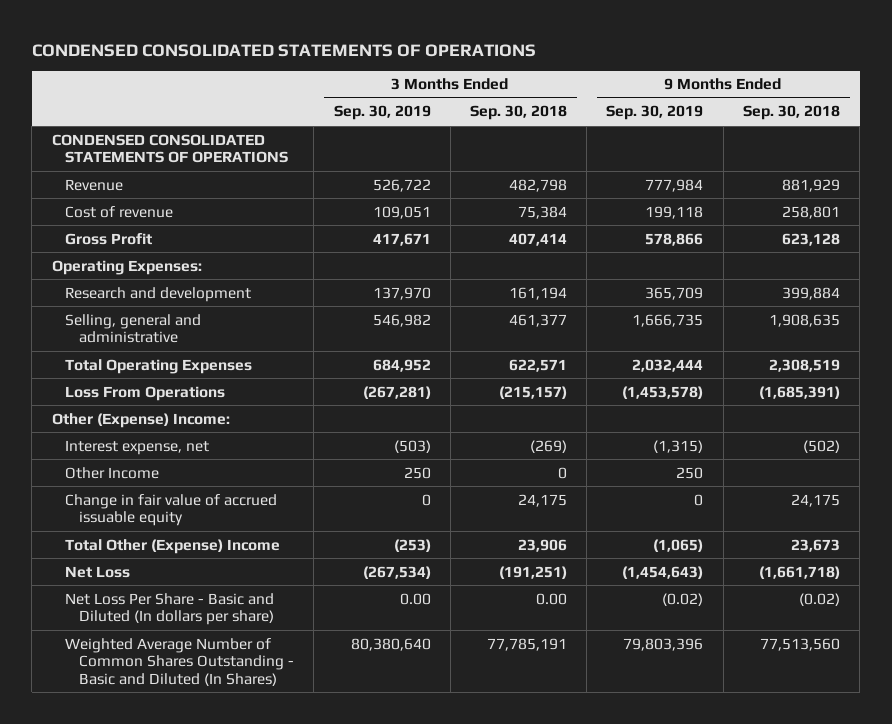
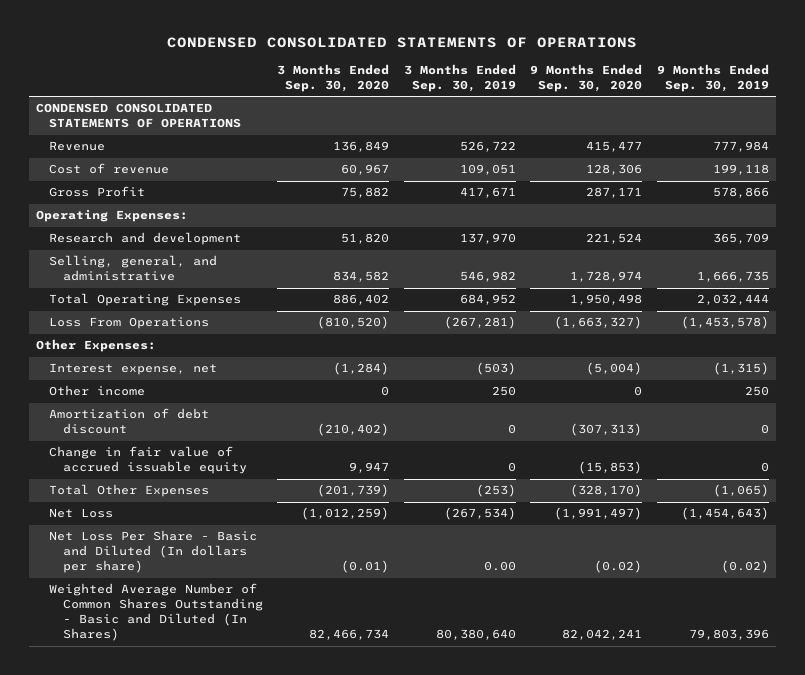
- | 3 Months Ended Sep. 30, 2019 | 3 Months Ended Sep. 30, 2018 | 9 Months Ended Sep. 30, 2019 | 9 Months Ended Sep. 30, 2018
+ | 3 Months Ended Sep. 30, 2020 | 3 Months Ended Sep. 30, 2019 | 9 Months Ended Sep. 30, 2020 | 9 Months Ended Sep. 30, 2019
- Selling, general and administrative | 546,982 | 461,377 | 1,666,735 | 1,908,635
+ Selling, general, and administrative | 834,582 | 546,982 | 1,728,974 | 1,666,735
- Other (Expense) Income:
+ Other Expenses:
- Other Income | 250 | 0 | 250 |
+ Other income | 0 | 250 | 0 | 250
+ Amortization of debt discount | (210,402) | 0 | (307,313) | 0
- Total Other (Expense) Income | (253) | 23,906 | (1,065) | 23,673
+ Total Other Expenses | (201,739) | (253) | (328,170) | (1,065)

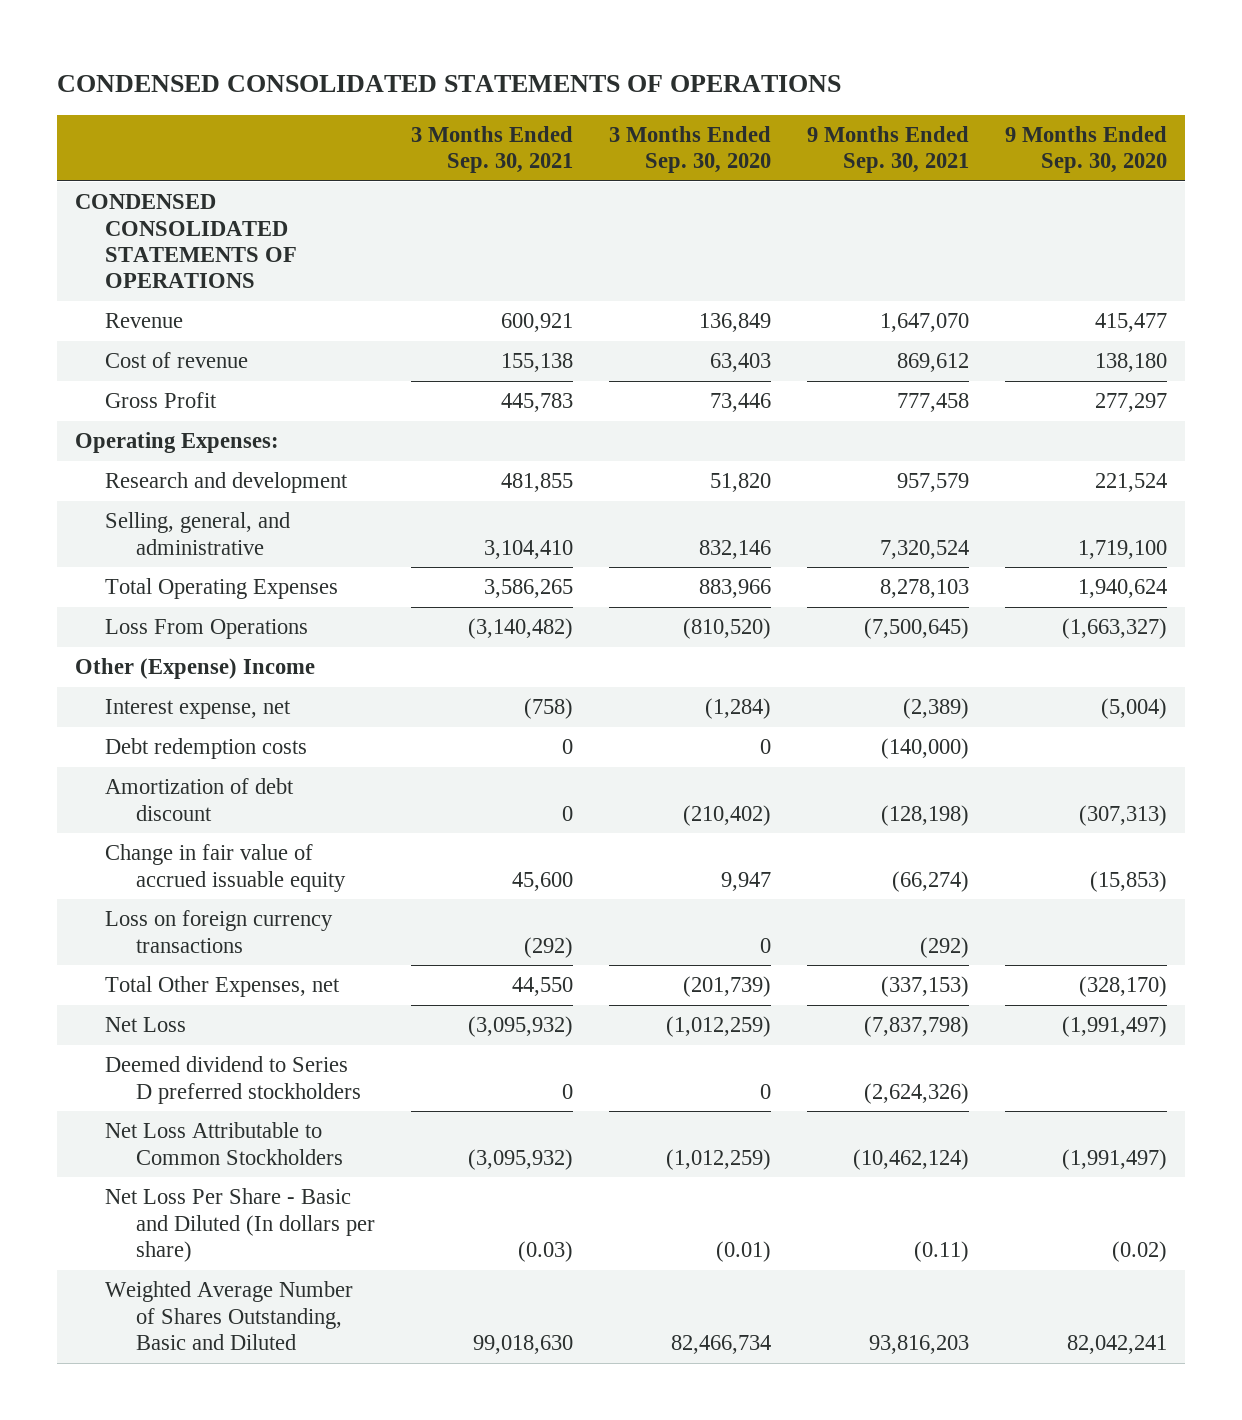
- | 3 Months Ended Sep. 30, 2020 | 3 Months Ended Sep. 30, 2019 | 9 Months Ended Sep. 30, 2020 | 9 Months Ended Sep. 30, 2019
+ | 3 Months Ended Sep. 30, 2021 | 3 Months Ended Sep. 30, 2020 | 9 Months Ended Sep. 30, 2021 | 9 Months Ended Sep. 30, 2020
- Cost of revenue | 60,967 | 109,051 | 128,306 | 199,118
- Gross Profit | 75,882 | 417,671 | 287,171 | 578,866
+ Cost of revenue | 155,138 | 63,403 | 869,612 | 138,180
+ Gross Profit | 445,783 | 73,446 | 777,458 | 277,297
- Selling, general, and administrative | 834,582 | 546,982 | 1,728,974 | 1,666,735
- Total Operating Expenses | 886,402 | 684,952 | 1,950,498 | 2,032,444
+ Selling, general, and administrative | 3,104,410 | 832,146 | 7,320,524 | 1,719,100
+ Total Operating Expenses | 3,586,265 | 883,966 | 8,278,103 | 1,940,624
- Other Expenses:
+ Other (Expense) Income
- Other income | 0 | 250 | 0 | 250
+ Debt redemption costs | 0 | 0 | (140,000) |
- Total Other Expenses | (201,739) | (253) | (328,170) | (1,065)
+ Loss on foreign currency transactions | (292) | 0 | (292) |
+ Total Other Expenses, net | 44,550 | (201,739) | (337,153) | (328,170)
+ Deemed dividend to Series D preferred stockholders | 0 | 0 | (2,624,326) |
+ Net Loss Attributable to Common Stockholders | (3,095,932) | (1,012,259) | (10,462,124) | (1,991,497)
- Weighted Average Number of Common Shares Outstanding - Basic and Diluted (In Shares) | 82,466,734 | 80,380,640 | 82,042,241 | 79,803,396
+ Weighted Average Number of Shares Outstanding, Basic and Diluted | 99,018,630 | 82,466,734 | 93,816,203 | 82,042,241

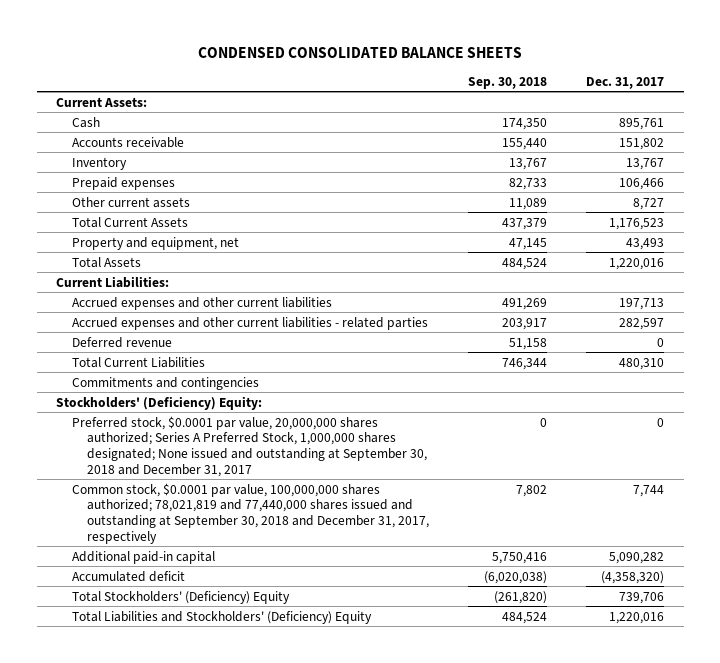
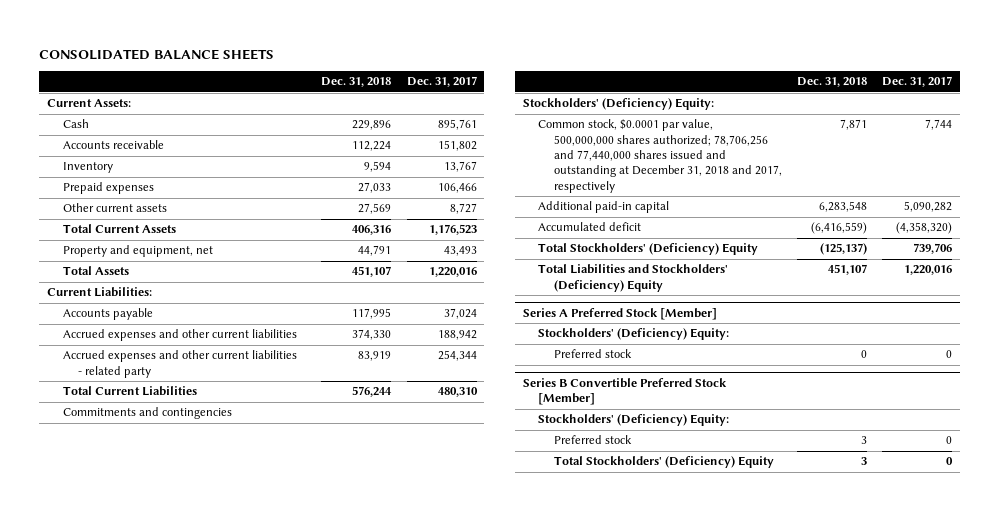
- CONDENSED CONSOLIDATED BALANCE SHEETS
+ CONSOLIDATED BALANCE SHEETS
- | Sep. 30, 2018 | Dec. 31, 2017
+ | Dec. 31, 2018 | Dec. 31, 2017
- Accrued expenses and other current liabilities | 491,269 | 197,713
- Accrued expenses and other current liabilities - related parties | 203,917 | 282,597
- Deferred revenue | 51,158 | 0
+ Accounts payable | 117,995 | 37,024
+ Accrued expenses and other current liabilities | 374,330 | 188,942
+ Accrued expenses and other current liabilities - related party | 83,919 | 254,344
- Preferred stock, $0.0001 par value, 20,000,000 shares authorized; Series A Preferred Stock, 1,000,000 shares designated; None issued and outstanding at September 30, 2018 and December 31, 2017 | 0 | 0
- Common stock, $0.0001 par value, 100,000,000 shares authorized; 78,021,819 and 77,440,000 shares issued and outstanding at September 30, 2018 and December 31, 2017, respectively | 7,802 | 7,744
+ Common stock, $0.0001 par value, 500,000,000 shares authorized; 78,706,256 and 77,440,000 shares issued and outstanding at December 31, 2018 and 2017, respectively | 7,871 | 7,744
+ Series A Preferred Stock [Member]
+ Stockholders' (Deficiency) Equity:
+ Preferred stock | 0 | 0
+ Series B Convertible Preferred Stock [Member]
+ Stockholders' (Deficiency) Equity:
+ Preferred stock | 3 | 0
+ Total Stockholders' (Deficiency) Equity | 3 | 0

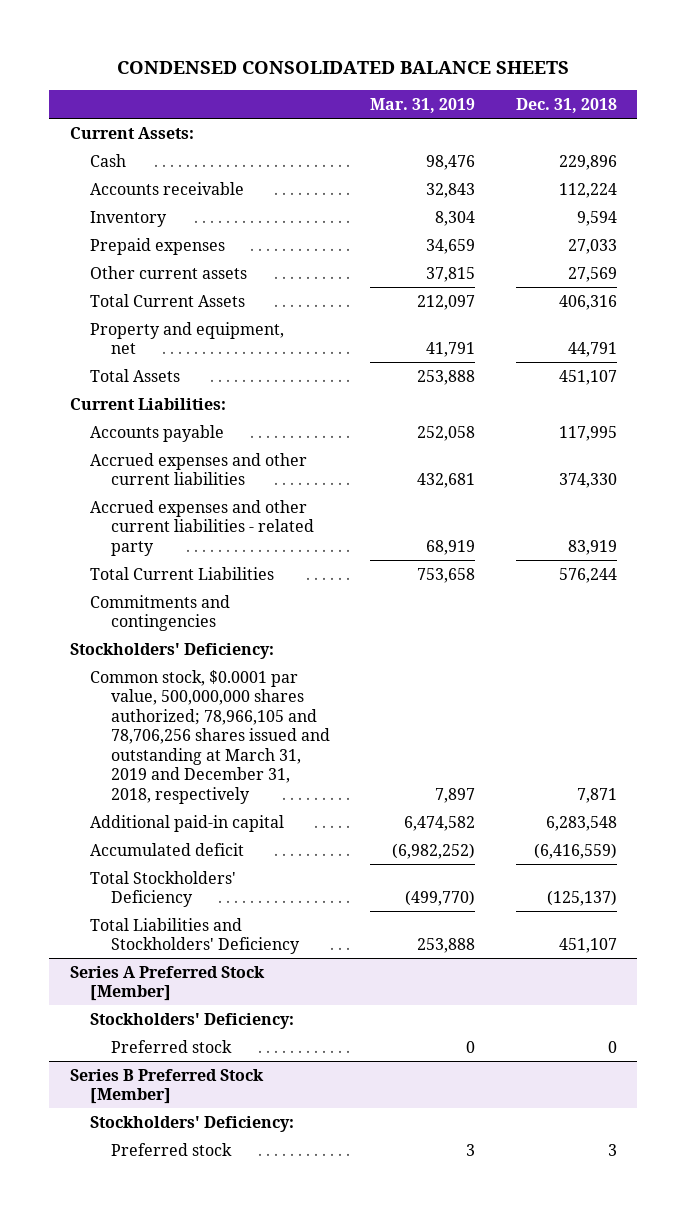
- CONSOLIDATED BALANCE SHEETS
+ CONDENSED CONSOLIDATED BALANCE SHEETS
- | Dec. 31, 2018 | Dec. 31, 2017
+ | Mar. 31, 2019 | Dec. 31, 2018
- Stockholders' (Deficiency) Equity:
- Common stock, $0.0001 par value, 500,000,000 shares authorized; 78,706,256 and 77,440,000 shares issued and outstanding at December 31, 2018 and 2017, respectively | 7,871 | 7,744
+ Stockholders' Deficiency:
+ Common stock, $0.0001 par value, 500,000,000 shares authorized; 78,966,105 and 78,706,256 shares issued and outstanding at March 31, 2019 and December 31, 2018, respectively | 7,897 | 7,871
- Total Stockholders' (Deficiency) Equity | (125,137) | 739,706
- Total Liabilities and Stockholders' (Deficiency) Equity | 451,107 | 1,220,016
+ Total Stockholders' Deficiency | (499,770) | (125,137)
+ Total Liabilities and Stockholders' Deficiency | 253,888 | 451,107
@ Series A Preferred Stock [Member]
- Stockholders' (Deficiency) Equity:
+ Stockholders' Deficiency:
- Series B Convertible Preferred Stock [Member]
- Stockholders' (Deficiency) Equity:
+ Series B Preferred Stock [Member]
+ Stockholders' Deficiency:
- Total Stockholders' (Deficiency) Equity | 3 | 0

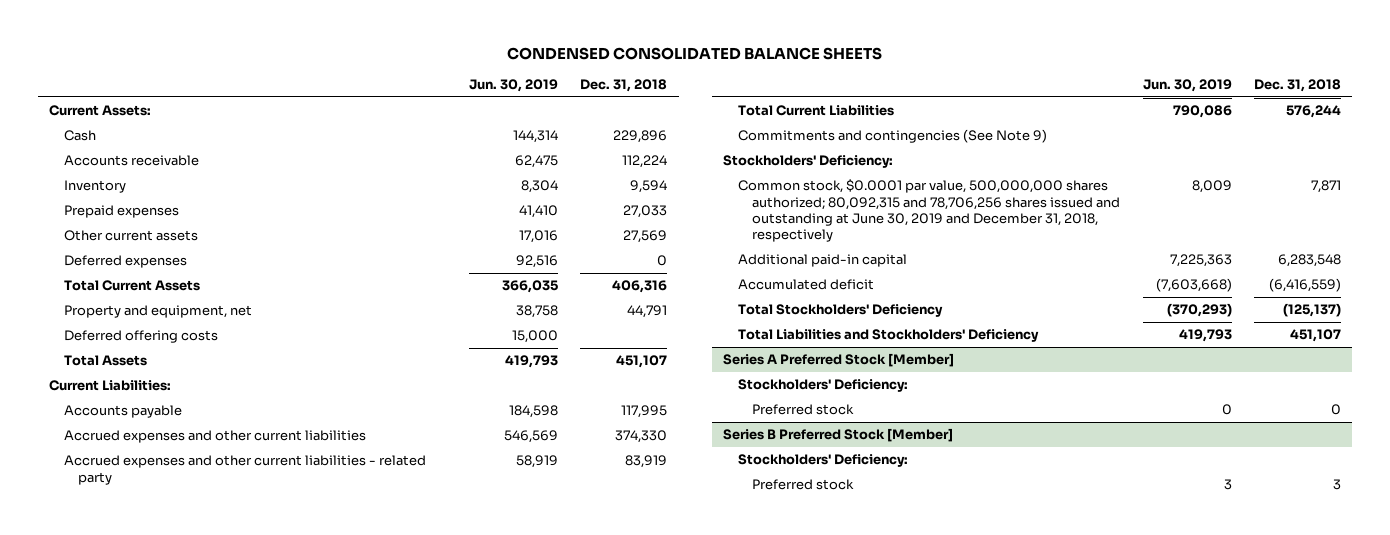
- | Mar. 31, 2019 | Dec. 31, 2018
+ | Jun. 30, 2019 | Dec. 31, 2018
+ Deferred expenses | 92,516 | 0
+ Deferred offering costs | 15,000 |
- Commitments and contingencies
+ Commitments and contingencies (See Note 9)
- Common stock, $0.0001 par value, 500,000,000 shares authorized; 78,966,105 and 78,706,256 shares issued and outstanding at March 31, 2019 and December 31, 2018, respectively | 7,897 | 7,871
+ Common stock, $0.0001 par value, 500,000,000 shares authorized; 80,092,315 and 78,706,256 shares issued and outstanding at June 30, 2019 and December 31, 2018, respectively | 8,009 | 7,871

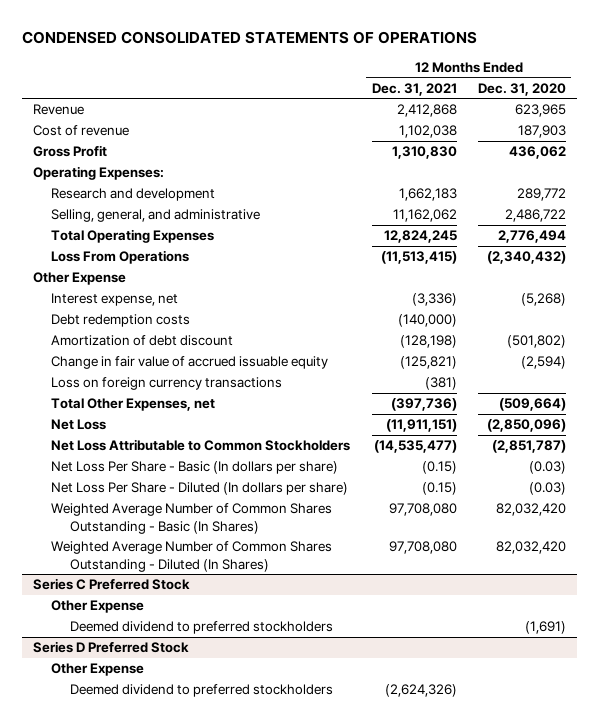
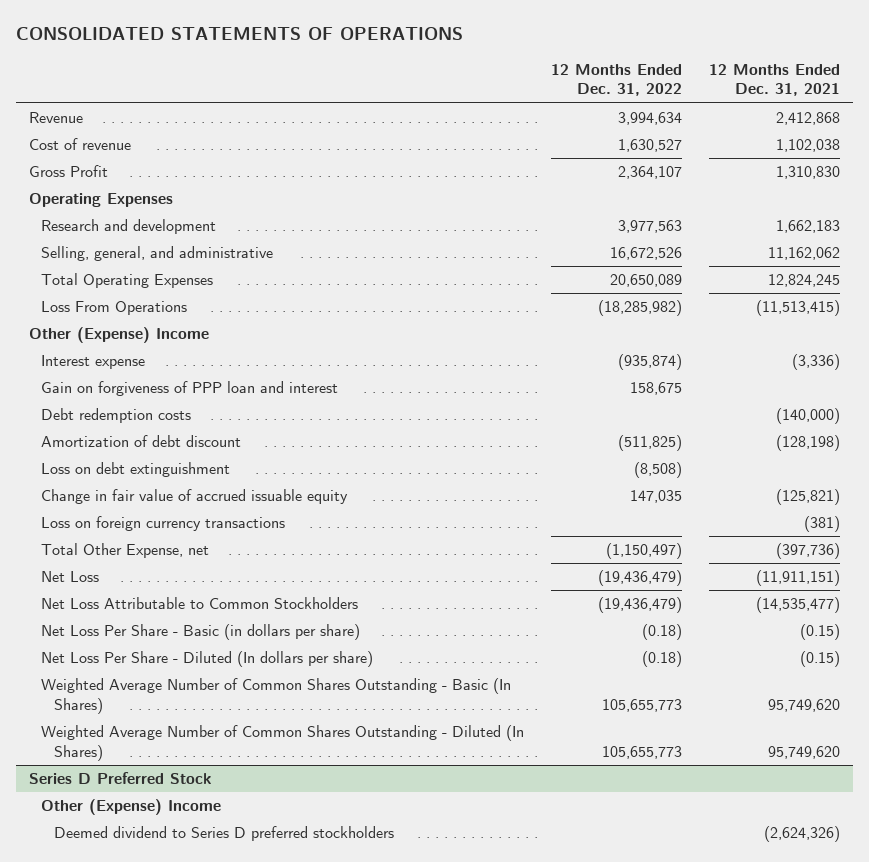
- CONDENSED CONSOLIDATED STATEMENTS OF OPERATIONS
+ CONSOLIDATED STATEMENTS OF OPERATIONS
- | 12 Months Ended Dec. 31, 2021 | 12 Months Ended Dec. 31, 2020
+ | 12 Months Ended Dec. 31, 2022 | 12 Months Ended Dec. 31, 2021
- Operating Expenses:
+ Operating Expenses
- Other Expense
- Interest expense, net | (3,336) | (5,268)
+ Other (Expense) Income
+ Interest expense | (935,874) | (3,336)
+ Gain on forgiveness of PPP loan and interest | 158,675 |
+ Loss on debt extinguishment | (8,508) |
- Total Other Expenses, net | (397,736) | (509,664)
+ Total Other Expense, net | (1,150,497) | (397,736)
- Net Loss Per Share - Basic (In dollars per share) | (0.15) | (0.03)
+ Net Loss Per Share - Basic (in dollars per share) | (0.18) | (0.15)
- Weighted Average Number of Common Shares Outstanding - Basic (In Shares) | 97,708,080 | 82,032,420
- Weighted Average Number of Common Shares Outstanding - Diluted (In Shares) | 97,708,080 | 82,032,420
- Series C Preferred Stock
- Other Expense
- Deemed dividend to preferred stockholders | | (1,691)
+ Weighted Average Number of Common Shares Outstanding - Basic (In Shares) | 105,655,773 | 95,749,620
+ Weighted Average Number of Common Shares Outstanding - Diluted (In Shares) | 105,655,773 | 95,749,620
@ Series D Preferred Stock
- Other Expense
- Deemed dividend to preferred stockholders | (2,624,326) |
+ Other (Expense) Income
+ Deemed dividend to Series D preferred stockholders | | (2,624,326)

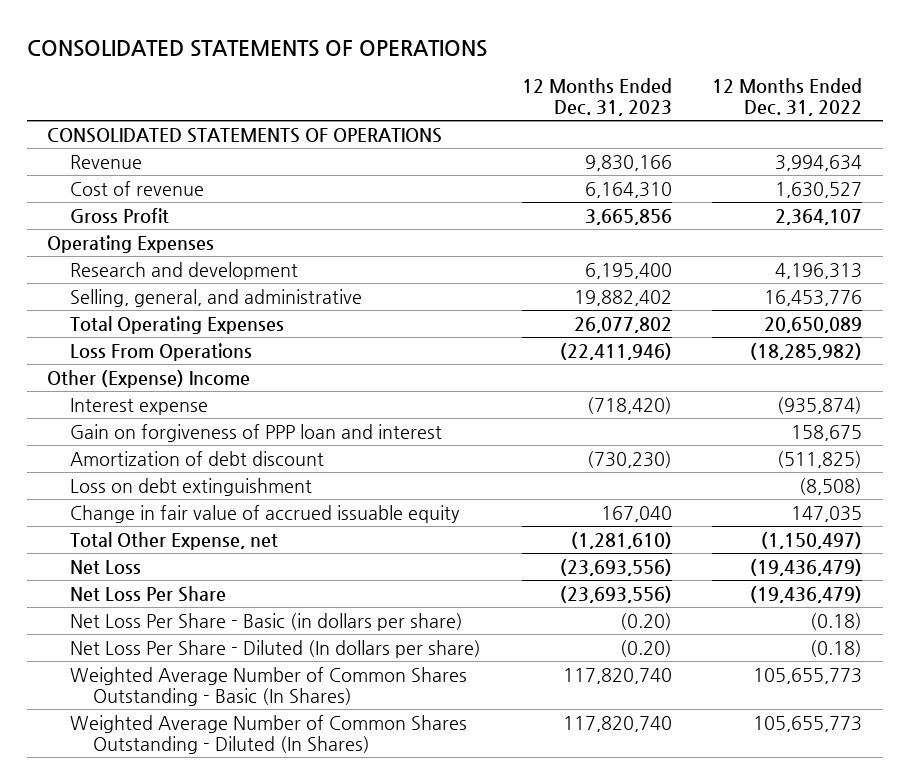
- | 12 Months Ended Dec. 31, 2022 | 12 Months Ended Dec. 31, 2021
+ | 12 Months Ended Dec. 31, 2023 | 12 Months Ended Dec. 31, 2022
+ CONSOLIDATED STATEMENTS OF OPERATIONS
- Research and development | 3,977,563 | 1,662,183
- Selling, general, and administrative | 16,672,526 | 11,162,062
+ Research and development | 6,195,400 | 4,196,313
+ Selling, general, and administrative | 19,882,402 | 16,453,776
- Debt redemption costs | | (140,000)
- Loss on foreign currency transactions | | (381)
- Net Loss Attributable to Common Stockholders | (19,436,479) | (14,535,477)
+ Net Loss Per Share | (23,693,556) | (19,436,479)
- Series D Preferred Stock
- Other (Expense) Income
- Deemed dividend to Series D preferred stockholders | | (2,624,326)

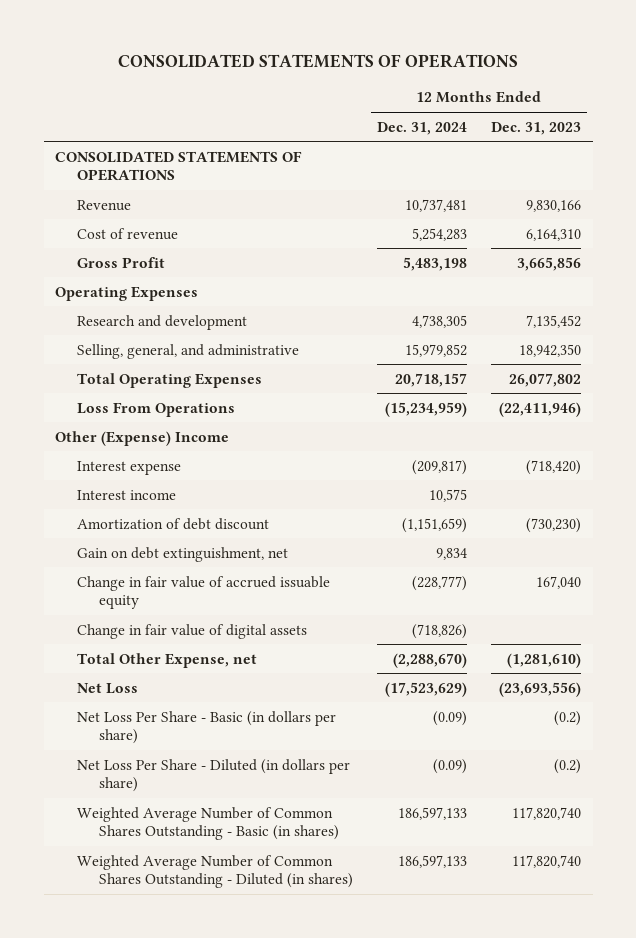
- | 12 Months Ended Dec. 31, 2023 | 12 Months Ended Dec. 31, 2022
+ | 12 Months Ended Dec. 31, 2024 | 12 Months Ended Dec. 31, 2023
- Research and development | 6,195,400 | 4,196,313
- Selling, general, and administrative | 19,882,402 | 16,453,776
+ Research and development | 4,738,305 | 7,135,452
+ Selling, general, and administrative | 15,979,852 | 18,942,350
- Gain on forgiveness of PPP loan and interest | | 158,675
+ Interest income | 10,575 |
- Loss on debt extinguishment | | (8,508)
+ Gain on debt extinguishment, net | 9,834 |
+ Change in fair value of digital assets | (718,826) |
- Net Loss Per Share | (23,693,556) | (19,436,479)
- Net Loss Per Share - Basic (in dollars per share) | (0.20) | (0.18)
- Net Loss Per Share - Diluted (In dollars per share) | (0.20) | (0.18)
- Weighted Average Number of Common Shares Outstanding - Basic (In Shares) | 117,820,740 | 105,655,773
- Weighted Average Number of Common Shares Outstanding - Diluted (In Shares) | 117,820,740 | 105,655,773
+ Net Loss Per Share - Basic (in dollars per share) | (0.09) | (0.2)
+ Net Loss Per Share - Diluted (in dollars per share) | (0.09) | (0.2)
+ Weighted Average Number of Common Shares Outstanding - Basic (in shares) | 186,597,133 | 117,820,740
+ Weighted Average Number of Common Shares Outstanding - Diluted (in shares) | 186,597,133 | 117,820,740

